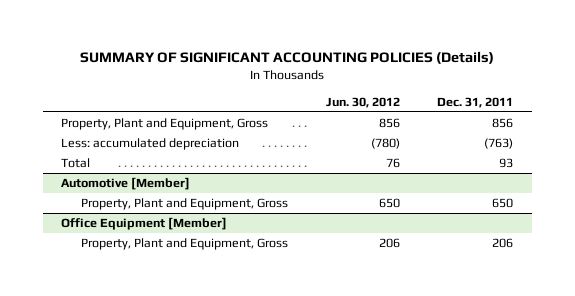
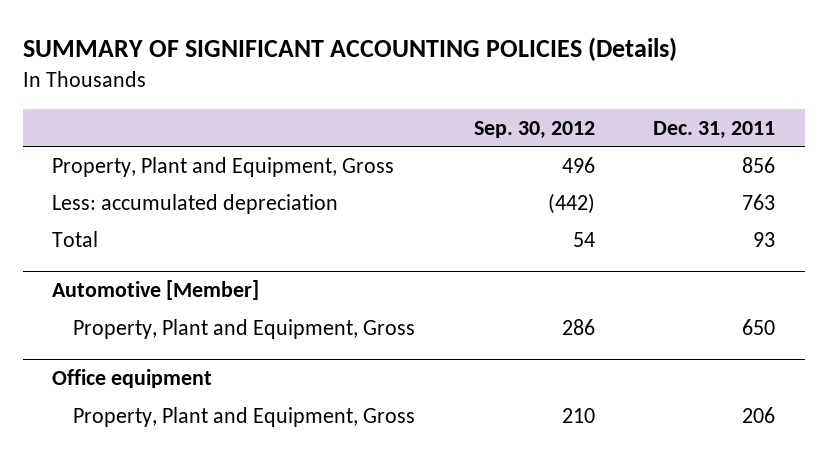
- | Jun. 30, 2012 | Dec. 31, 2011
+ | Sep. 30, 2012 | Dec. 31, 2011
- Less: accumulated depreciation | (780) | (763)
+ Less: accumulated depreciation | (442) | 763
- Office Equipment [Member]
+ Office equipment

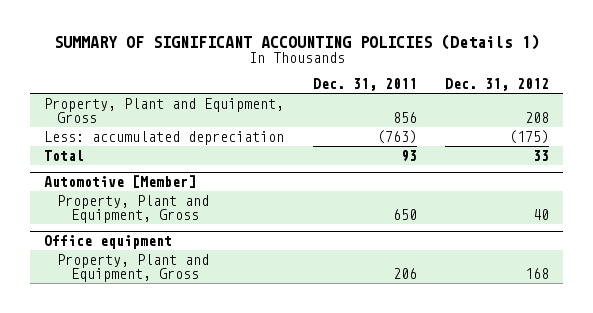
- SUMMARY OF SIGNIFICANT ACCOUNTING POLICIES (Details)
+ SUMMARY OF SIGNIFICANT ACCOUNTING POLICIES (Details 1)
- | Sep. 30, 2012 | Dec. 31, 2011
+ | Dec. 31, 2011 | Dec. 31, 2012
- Less: accumulated depreciation | (442) | 763
+ Less: accumulated depreciation | (763) | (175)

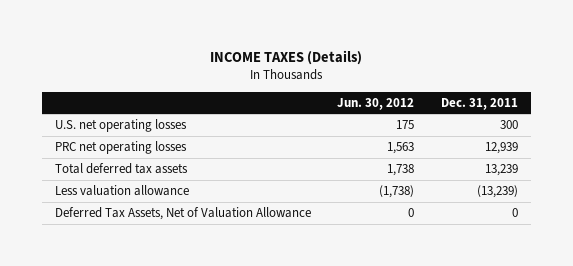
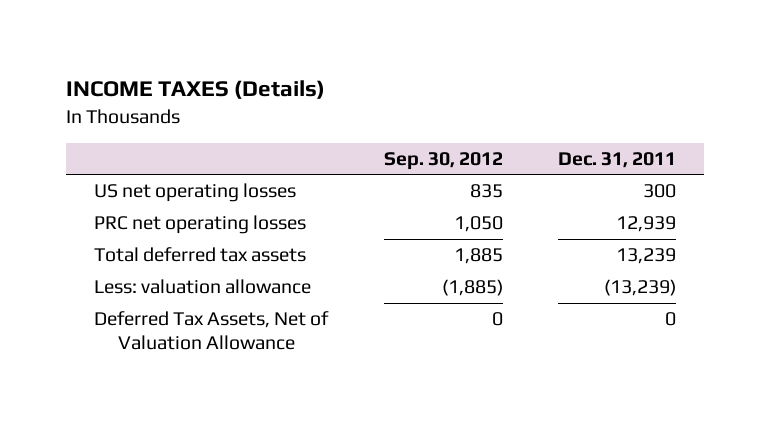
- | Jun. 30, 2012 | Dec. 31, 2011
+ | Sep. 30, 2012 | Dec. 31, 2011
- U.S. net operating losses | 175 | 300
+ US net operating losses | 835 | 300
- Less valuation allowance | (1,738) | (13,239)
+ Less: valuation allowance | (1,885) | (13,239)

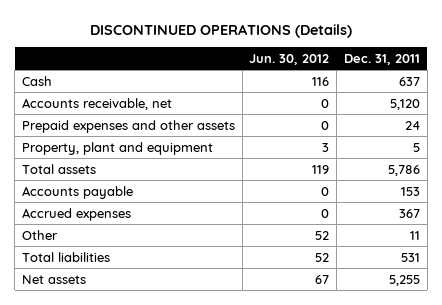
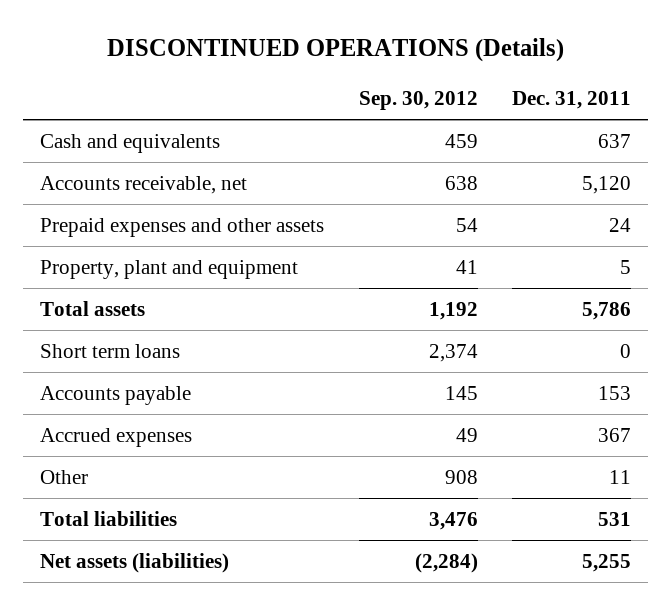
- | Jun. 30, 2012 | Dec. 31, 2011
+ | Sep. 30, 2012 | Dec. 31, 2011
- Cash | 116 | 637
+ Cash and equivalents | 459 | 637
+ Short term loans | 2,374 | 0
- Net assets | 67 | 5,255
+ Net assets (liabilities) | (2,284) | 5,255

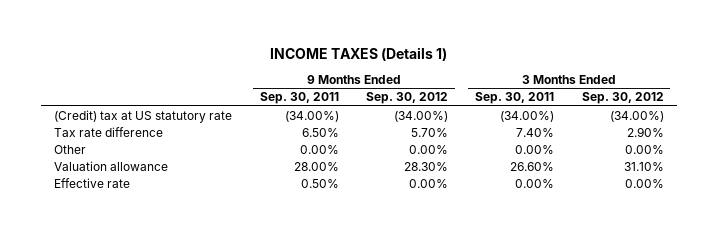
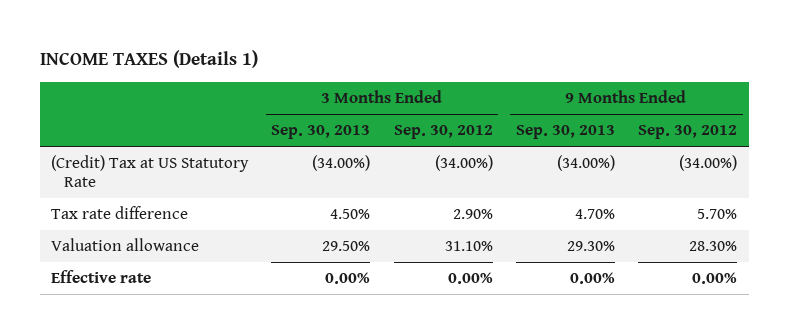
- | 9 Months Ended Sep. 30, 2011 | 9 Months Ended Sep. 30, 2012 | 3 Months Ended Sep. 30, 2011 | 3 Months Ended Sep. 30, 2012
+ | 3 Months Ended Sep. 30, 2013 | 3 Months Ended Sep. 30, 2012 | 9 Months Ended Sep. 30, 2013 | 9 Months Ended Sep. 30, 2012
- (Credit) tax at US statutory rate | (34.00%) | (34.00%) | (34.00%) | (34.00%)
+ (Credit) Tax at US Statutory Rate | (34.00%) | (34.00%) | (34.00%) | (34.00%)
- Other | 0.00% | 0.00% | 0.00% | 0.00%

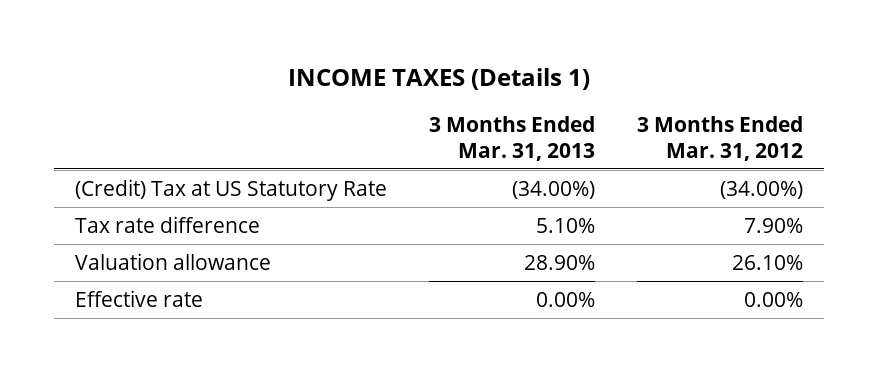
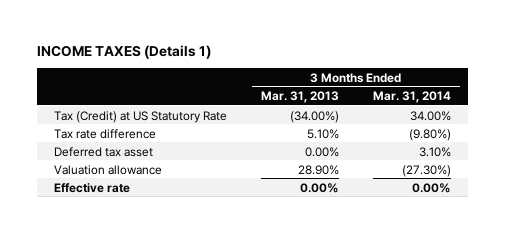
- | 3 Months Ended Mar. 31, 2013 | 3 Months Ended Mar. 31, 2012
+ | 3 Months Ended Mar. 31, 2013 | 3 Months Ended Mar. 31, 2014
- (Credit) Tax at US Statutory Rate | (34.00%) | (34.00%)
+ Tax (Credit) at US Statutory Rate | (34.00%) | 34.00%
+ Deferred tax asset | 0.00% | 3.10%

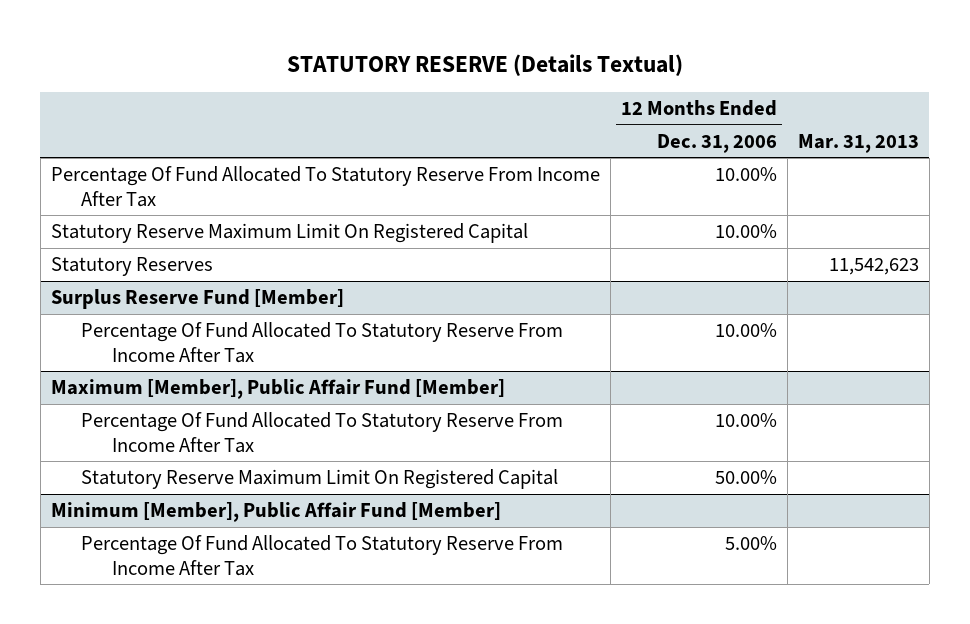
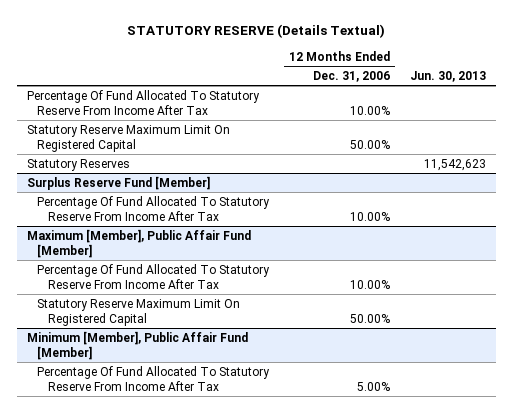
- | 12 Months Ended Dec. 31, 2006 | Mar. 31, 2013
+ | 12 Months Ended Dec. 31, 2006 | Jun. 30, 2013
- Statutory Reserve Maximum Limit On Registered Capital | 10.00% |
+ Statutory Reserve Maximum Limit On Registered Capital | 50.00% |

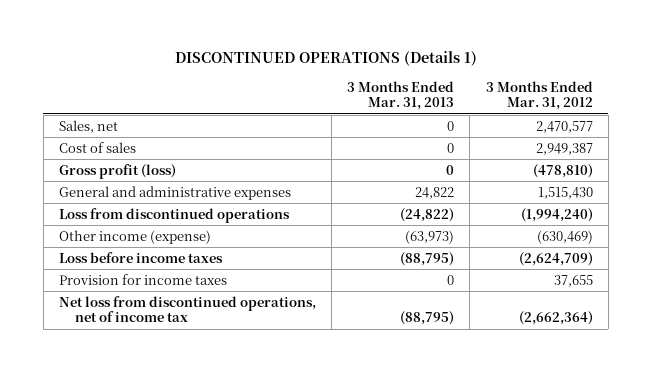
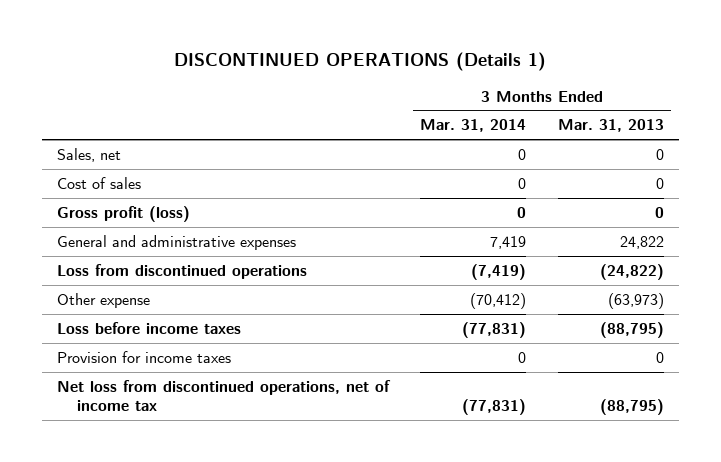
- | 3 Months Ended Mar. 31, 2013 | 3 Months Ended Mar. 31, 2012
+ | 3 Months Ended Mar. 31, 2014 | 3 Months Ended Mar. 31, 2013
- Other income (expense) | (63,973) | (630,469)
+ Other expense | (70,412) | (63,973)

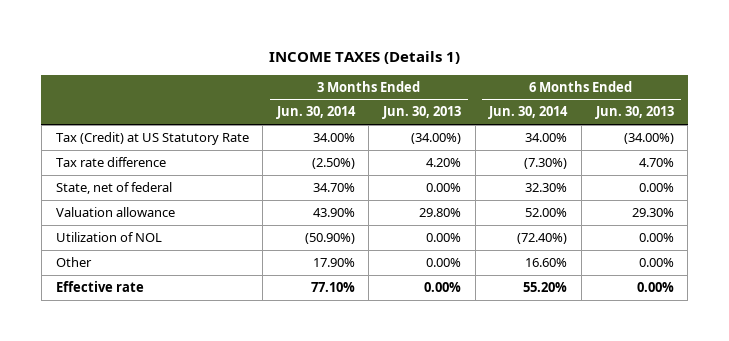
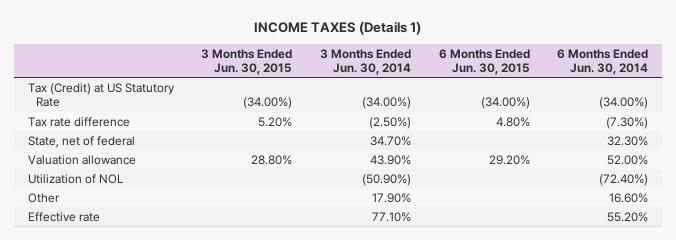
- | 3 Months Ended Jun. 30, 2014 | 3 Months Ended Jun. 30, 2013 | 6 Months Ended Jun. 30, 2014 | 6 Months Ended Jun. 30, 2013
+ | 3 Months Ended Jun. 30, 2015 | 3 Months Ended Jun. 30, 2014 | 6 Months Ended Jun. 30, 2015 | 6 Months Ended Jun. 30, 2014
- Tax (Credit) at US Statutory Rate | 34.00% | (34.00%) | 34.00% | (34.00%)
+ Tax (Credit) at US Statutory Rate | (34.00%) | (34.00%) | (34.00%) | (34.00%)

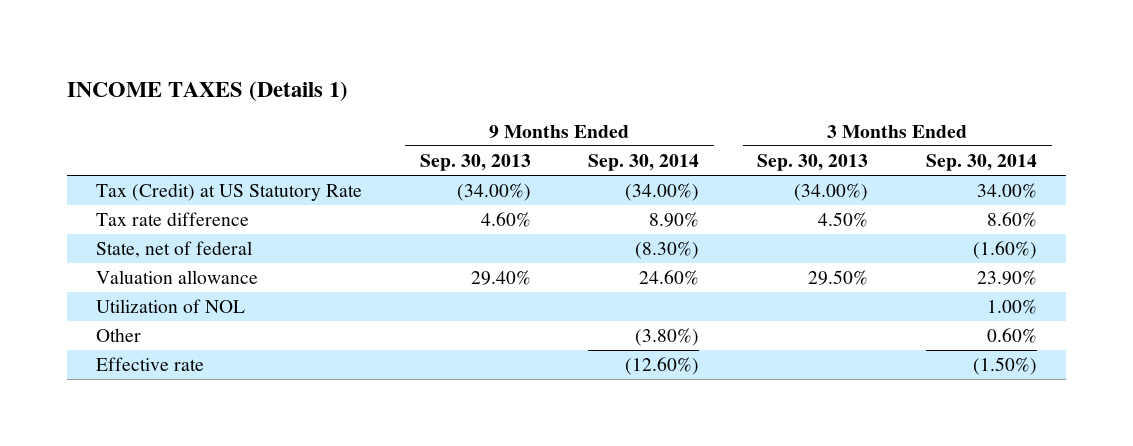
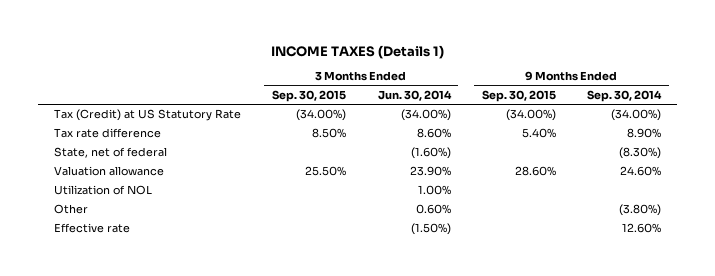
- | 9 Months Ended Sep. 30, 2013 | 9 Months Ended Sep. 30, 2014 | 3 Months Ended Sep. 30, 2013 | 3 Months Ended Sep. 30, 2014
+ | 3 Months Ended Sep. 30, 2015 | 3 Months Ended Jun. 30, 2014 | 9 Months Ended Sep. 30, 2015 | 9 Months Ended Sep. 30, 2014
- Effective rate | | (12.60%) | | (1.50%)
+ Effective rate | | (1.50%) | | 12.60%

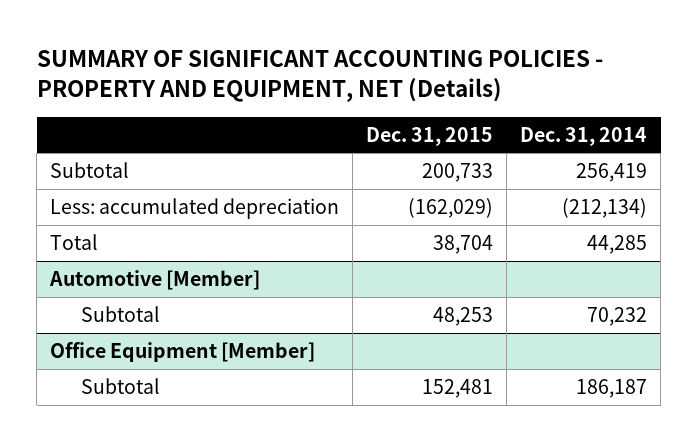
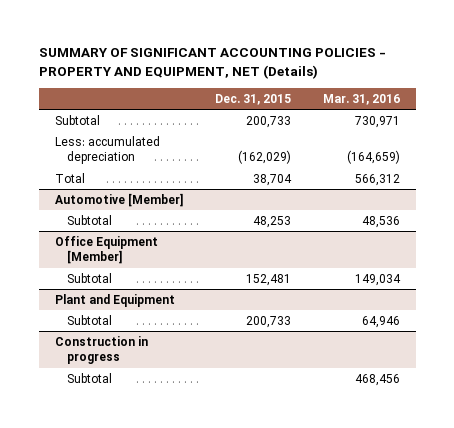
- | Dec. 31, 2015 | Dec. 31, 2014
+ | Dec. 31, 2015 | Mar. 31, 2016
+ Plant and Equipment
+ Subtotal | 200,733 | 64,946
+ Construction in progress
+ Subtotal | | 468,456

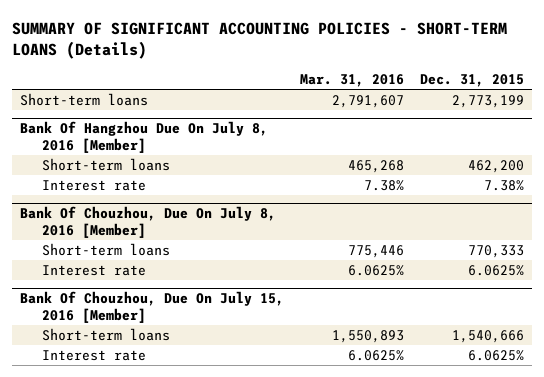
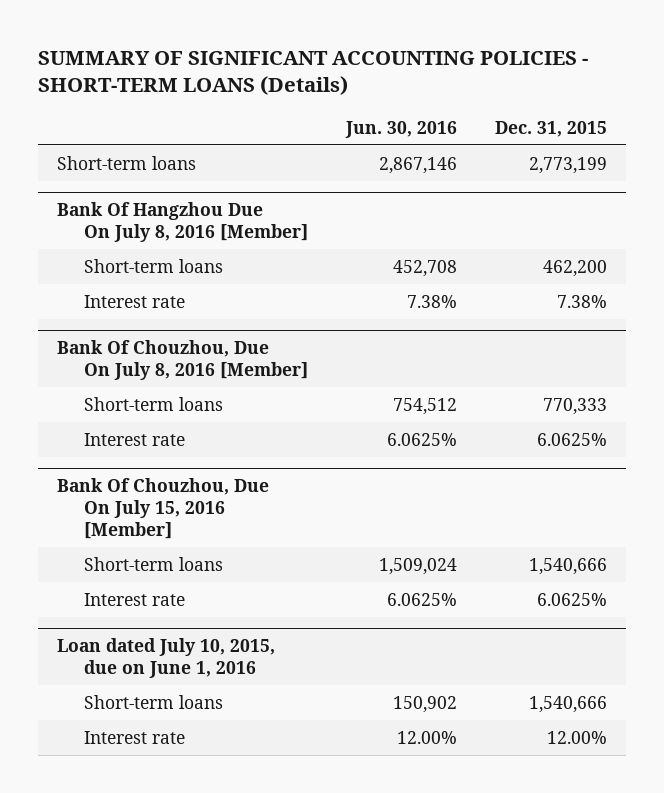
- | Mar. 31, 2016 | Dec. 31, 2015
+ | Jun. 30, 2016 | Dec. 31, 2015
+ Loan dated July 10, 2015, due on June 1, 2016
+ Short-term loans | 150,902 | 1,540,666
+ Interest rate | 12.00% | 12.00%

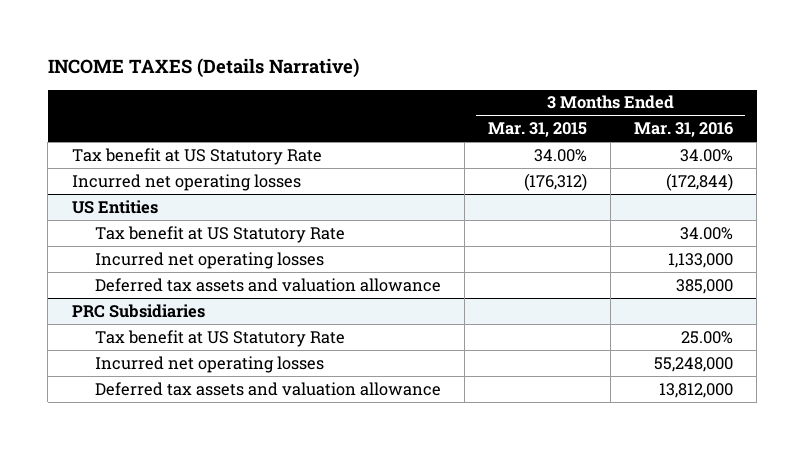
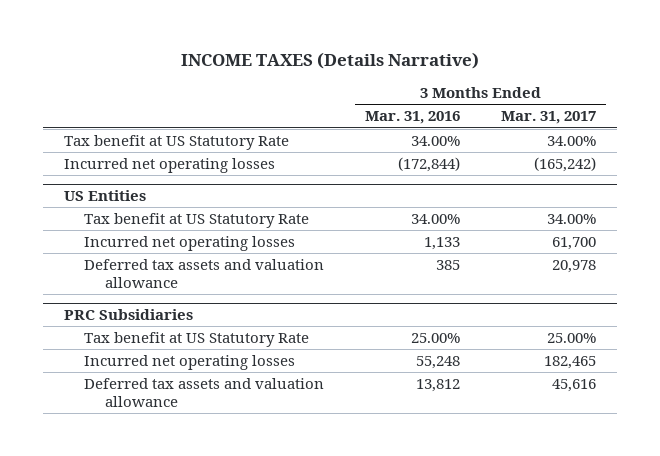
- | 3 Months Ended Mar. 31, 2015 | 3 Months Ended Mar. 31, 2016
+ | 3 Months Ended Mar. 31, 2016 | 3 Months Ended Mar. 31, 2017
@ US Entities
- Incurred net operating losses | | 1,133,000
- Deferred tax assets and valuation allowance | | 385,000
+ Incurred net operating losses | 1,133 | 61,700
+ Deferred tax assets and valuation allowance | 385 | 20,978
@ PRC Subsidiaries
- Incurred net operating losses | | 55,248,000
- Deferred tax assets and valuation allowance | | 13,812,000
+ Incurred net operating losses | 55,248 | 182,465
+ Deferred tax assets and valuation allowance | 13,812 | 45,616

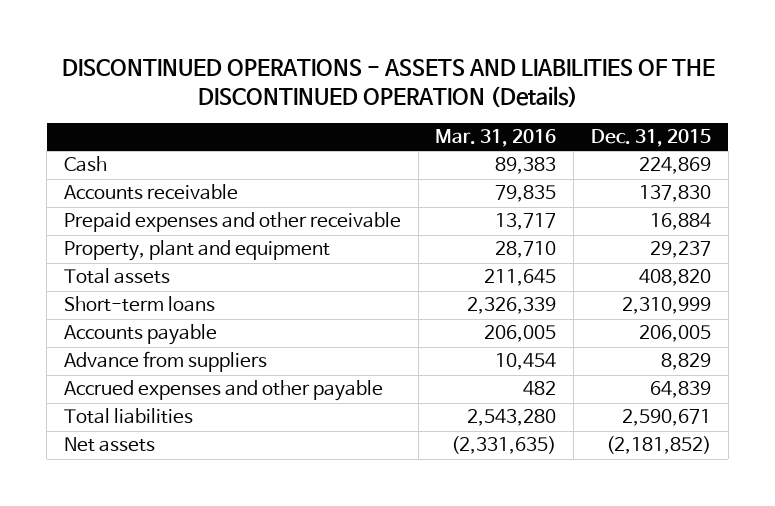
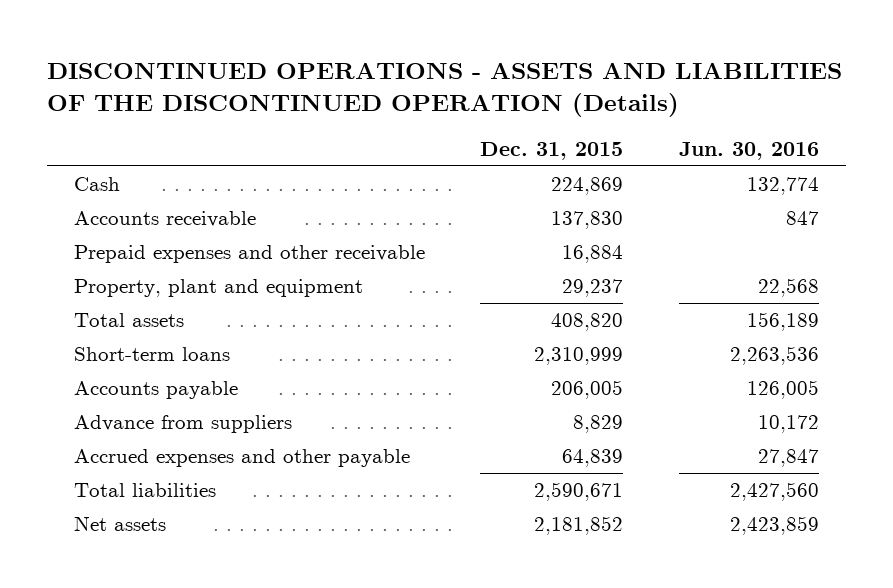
- | Mar. 31, 2016 | Dec. 31, 2015
+ | Dec. 31, 2015 | Jun. 30, 2016
- Net assets | (2,331,635) | (2,181,852)
+ Net assets | 2,181,852 | 2,423,859

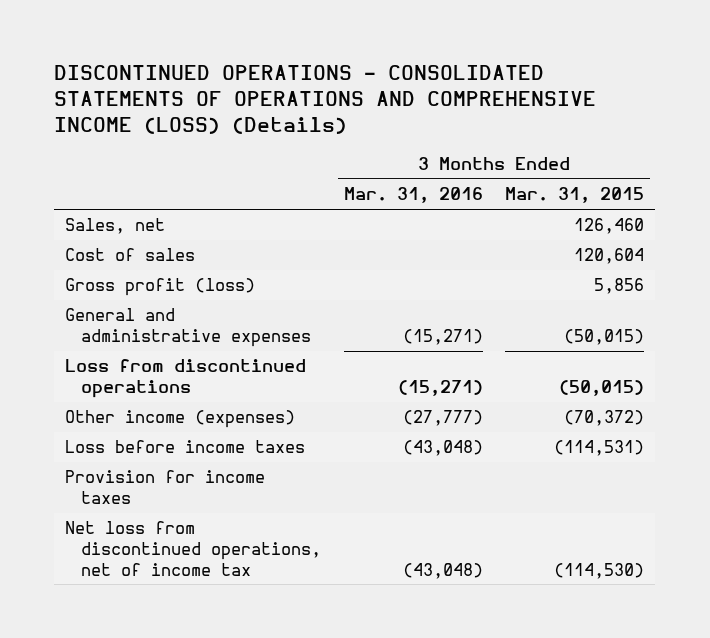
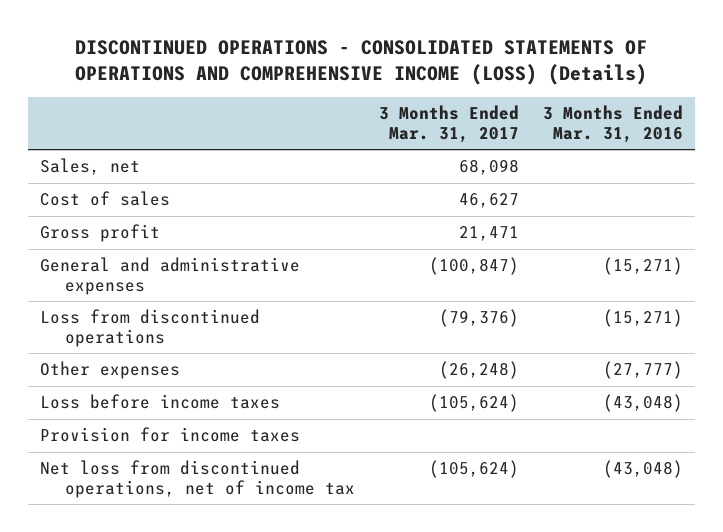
- | 3 Months Ended Mar. 31, 2016 | 3 Months Ended Mar. 31, 2015
+ | 3 Months Ended Mar. 31, 2017 | 3 Months Ended Mar. 31, 2016
- Gross profit (loss) | | 5,856
+ Gross profit | 21,471 |
- Other income (expenses) | (27,777) | (70,372)
+ Other expenses | (26,248) | (27,777)

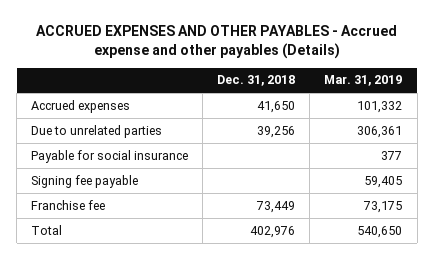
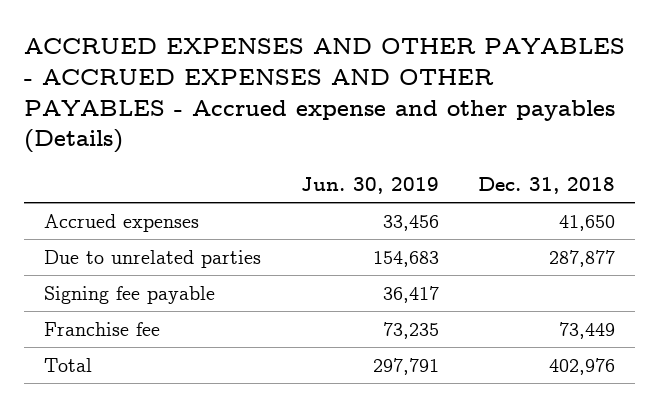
- ACCRUED EXPENSES AND OTHER PAYABLES - Accrued expense and other payables (Details)
+ ACCRUED EXPENSES AND OTHER PAYABLES - ACCRUED EXPENSES AND OTHER PAYABLES - Accrued expense and other payables (Details)
- | Dec. 31, 2018 | Mar. 31, 2019
+ | Jun. 30, 2019 | Dec. 31, 2018
- Due to unrelated parties | 39,256 | 306,361
- Payable for social insurance | | 377
+ Due to unrelated parties | 154,683 | 287,877

